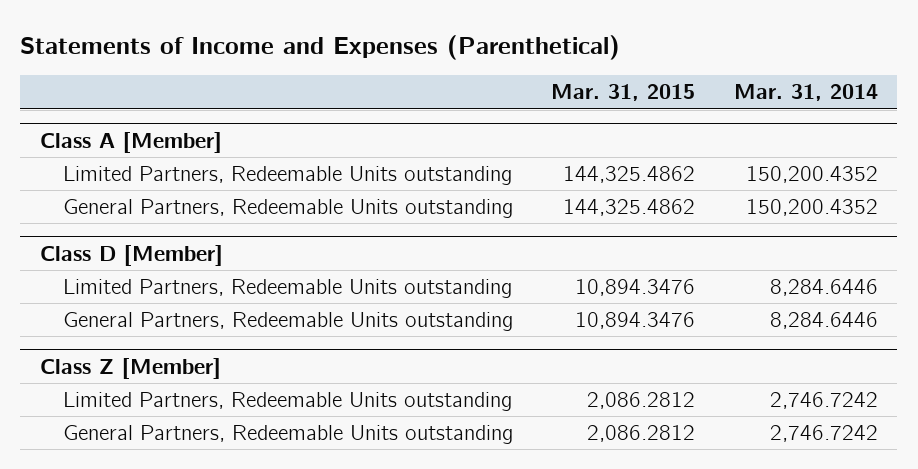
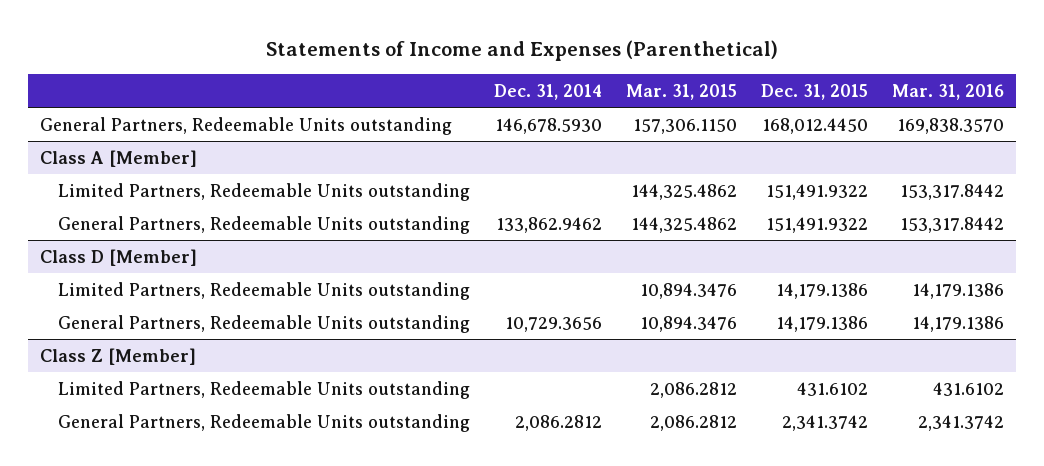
- | Mar. 31, 2015 | Mar. 31, 2014
+ | Dec. 31, 2014 | Mar. 31, 2015 | Dec. 31, 2015 | Mar. 31, 2016
+ General Partners, Redeemable Units outstanding | 146,678.5930 | 157,306.1150 | 168,012.4450 | 169,838.3570

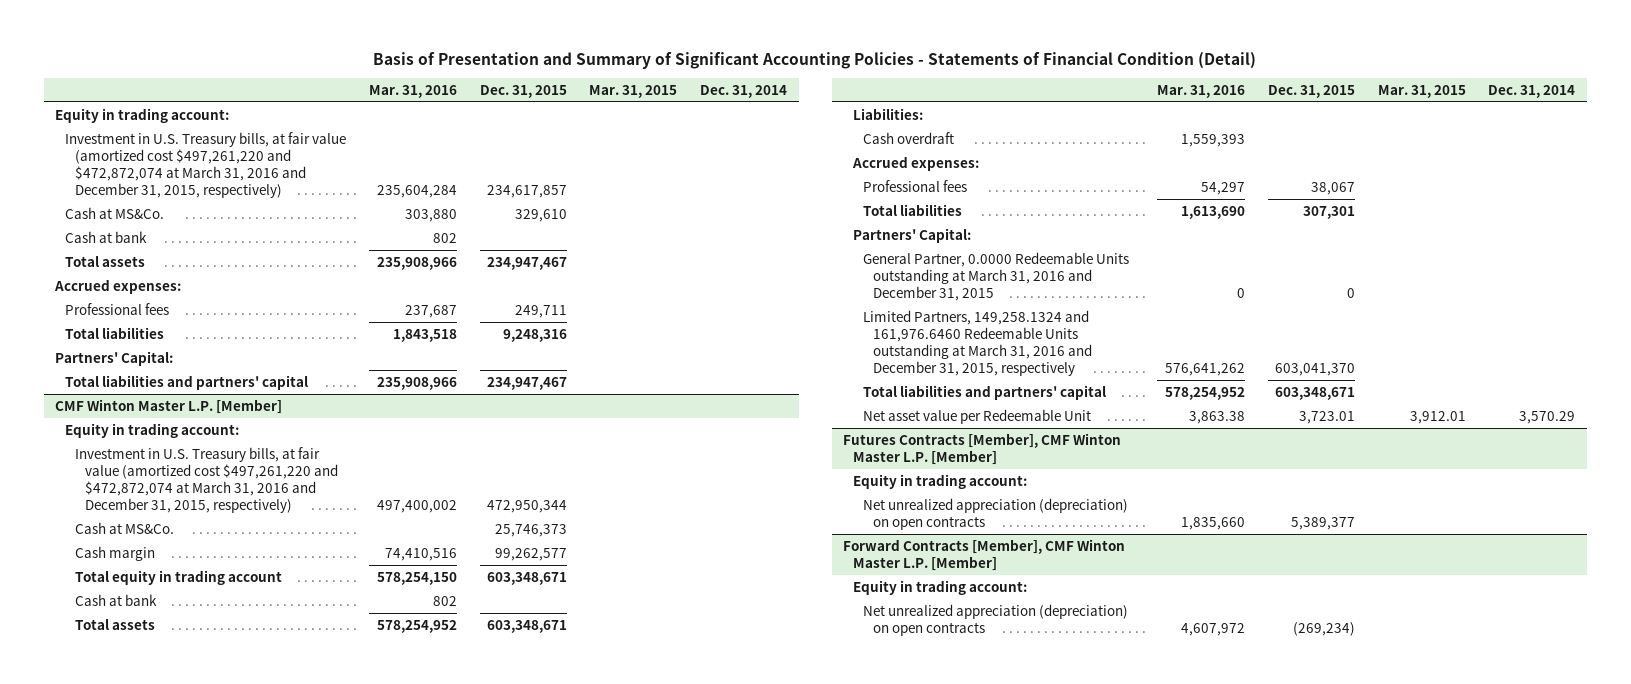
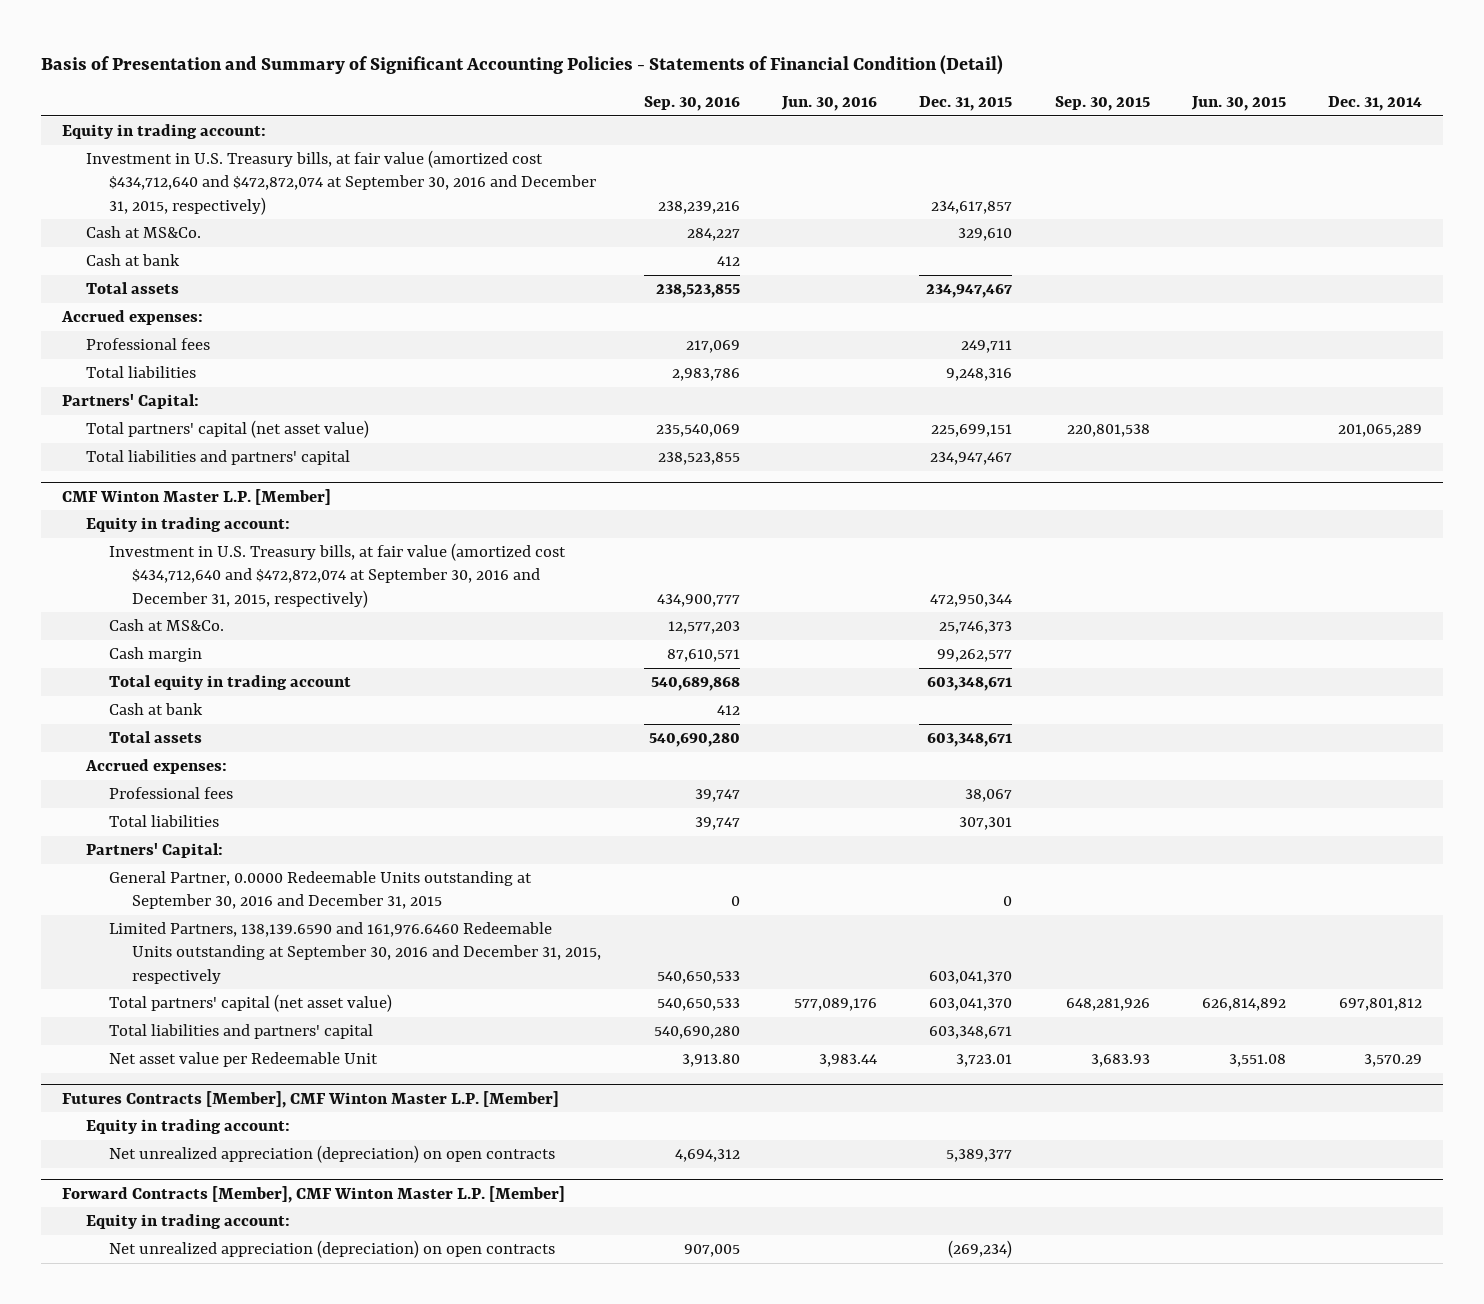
- | Mar. 31, 2016 | Dec. 31, 2015 | Mar. 31, 2015 | Dec. 31, 2014
+ | Sep. 30, 2016 | Jun. 30, 2016 | Dec. 31, 2015 | Sep. 30, 2015 | Jun. 30, 2015 | Dec. 31, 2014
- Investment in U.S. Treasury bills, at fair value (amortized cost $497,261,220 and $472,872,074 at March 31, 2016 and December 31, 2015, respectively) | 235,604,284 | 234,617,857 | |
+ Investment in U.S. Treasury bills, at fair value (amortized cost $434,712,640 and $472,872,074 at September 30, 2016 and December 31, 2015, respectively) | 238,239,216 | | 234,617,857 | | |
+ Total partners' capital (net asset value) | 235,540,069 | | 225,699,151 | 220,801,538 | | 201,065,289
@ CMF Winton Master L.P. [Member]
- Investment in U.S. Treasury bills, at fair value (amortized cost $497,261,220 and $472,872,074 at March 31, 2016 and December 31, 2015, respectively) | 497,400,002 | 472,950,344 | |
+ Investment in U.S. Treasury bills, at fair value (amortized cost $434,712,640 and $472,872,074 at September 30, 2016 and December 31, 2015, respectively) | 434,900,777 | | 472,950,344 | | |
- Liabilities:
- Cash overdraft | 1,559,393 | | |
- General Partner, 0.0000 Redeemable Units outstanding at March 31, 2016 and December 31, 2015 | 0 | 0 | |
- Limited Partners, 149,258.1324 and 161,976.6460 Redeemable Units outstanding at March 31, 2016 and December 31, 2015, respectively | 576,641,262 | 603,041,370 | |
+ General Partner, 0.0000 Redeemable Units outstanding at September 30, 2016 and December 31, 2015 | 0 | | 0 | | |
+ Limited Partners, 138,139.6590 and 161,976.6460 Redeemable Units outstanding at September 30, 2016 and December 31, 2015, respectively | 540,650,533 | | 603,041,370 | | |
+ Total partners' capital (net asset value) | 540,650,533 | 577,089,176 | 603,041,370 | 648,281,926 | 626,814,892 | 697,801,812

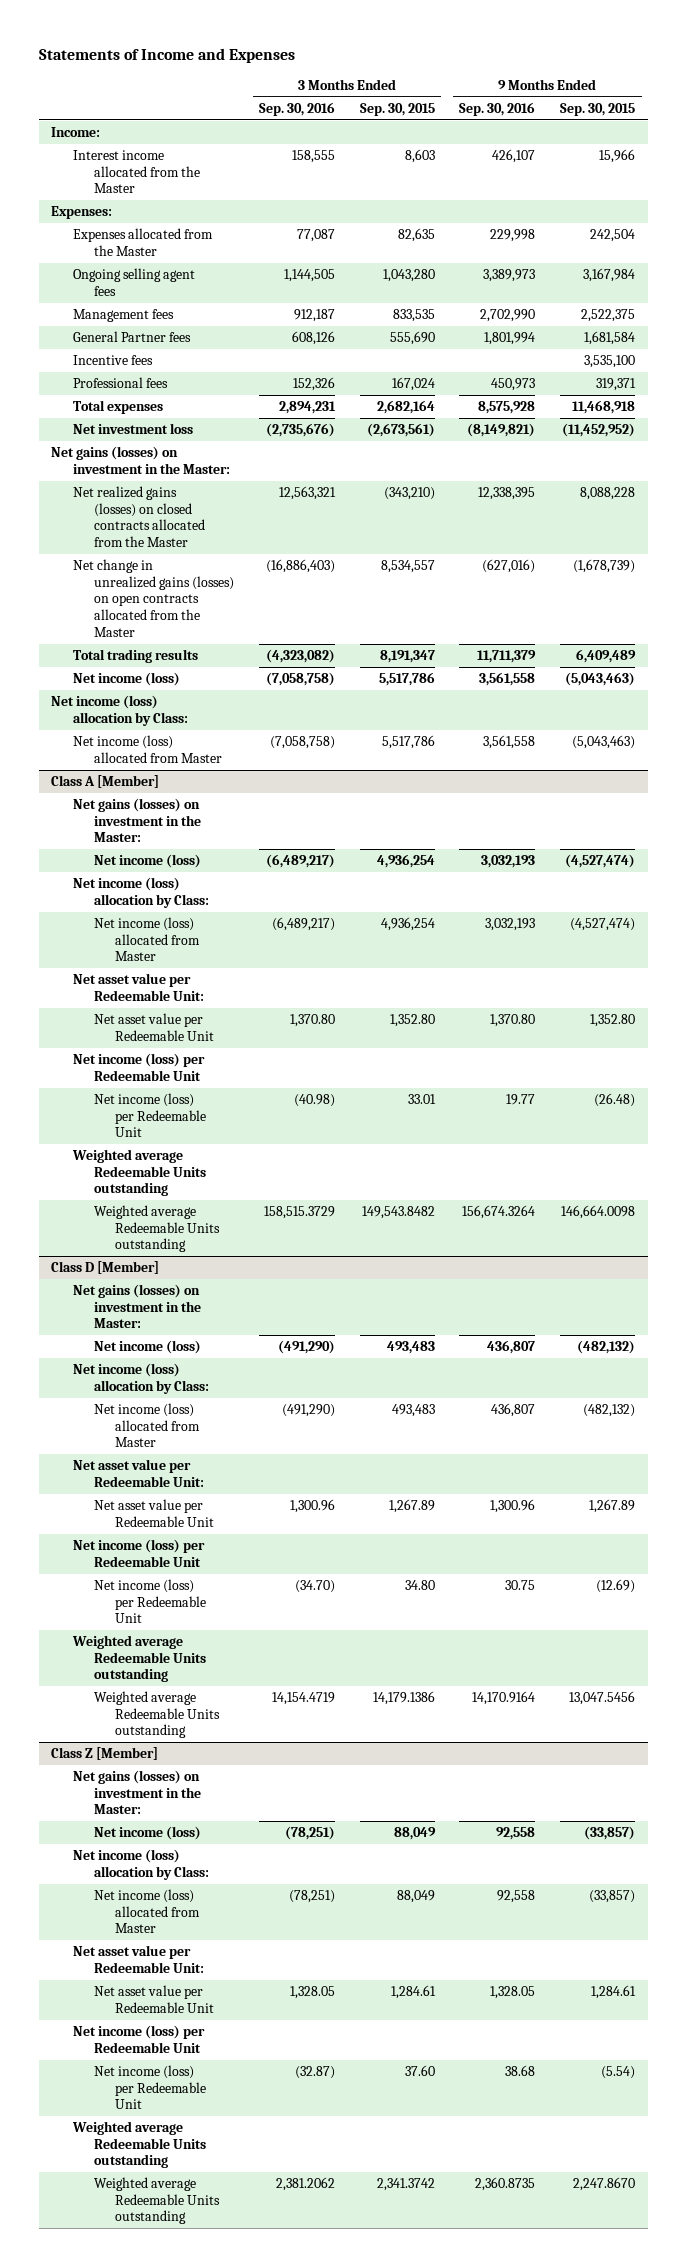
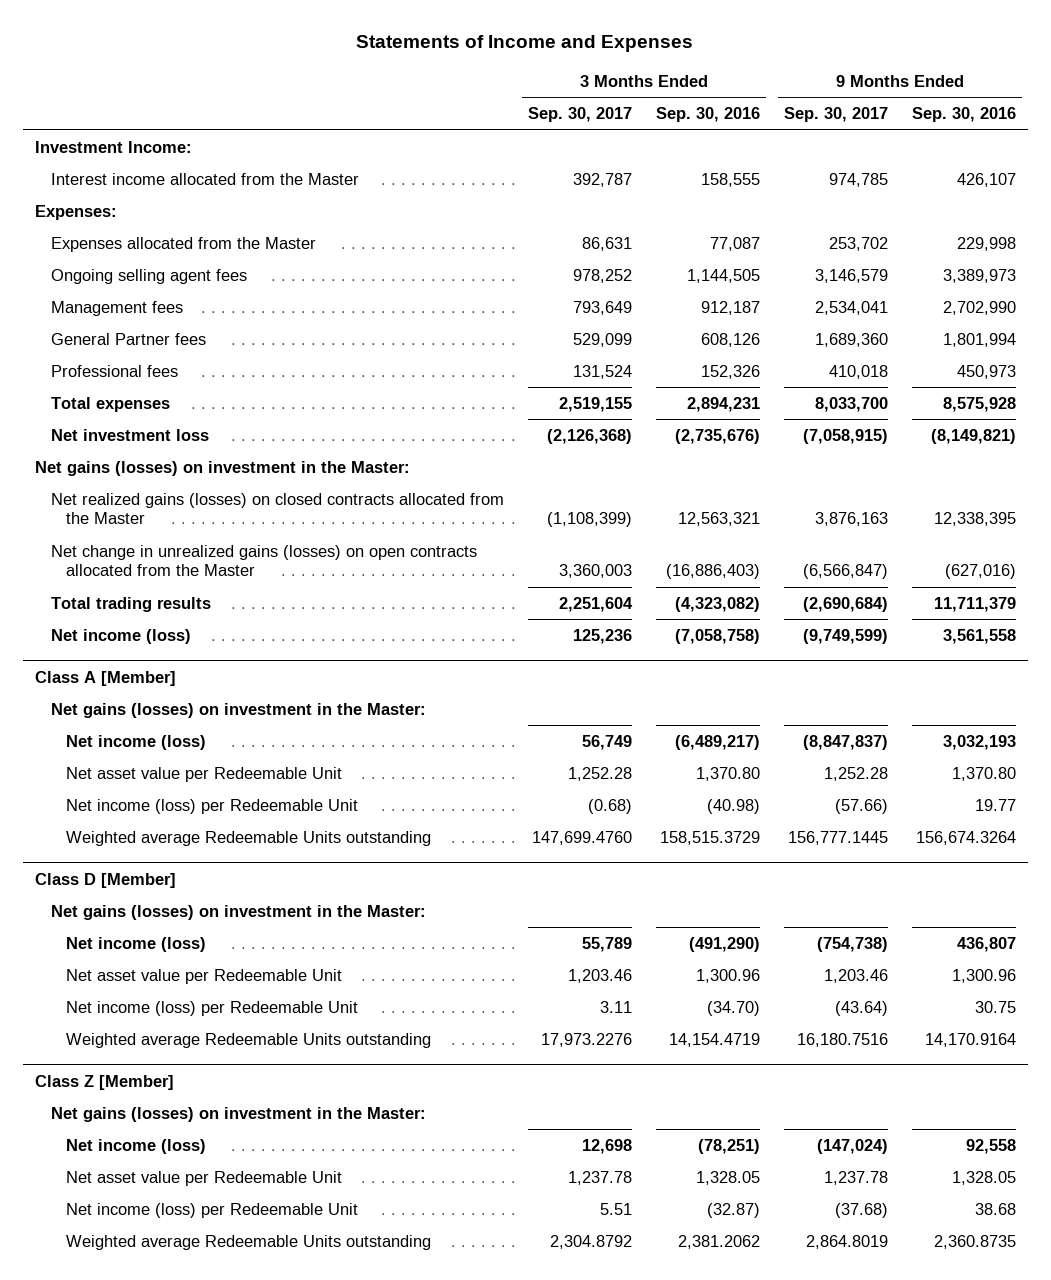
- | 3 Months Ended Sep. 30, 2016 | 3 Months Ended Sep. 30, 2015 | 9 Months Ended Sep. 30, 2016 | 9 Months Ended Sep. 30, 2015
+ | 3 Months Ended Sep. 30, 2017 | 3 Months Ended Sep. 30, 2016 | 9 Months Ended Sep. 30, 2017 | 9 Months Ended Sep. 30, 2016
- Income:
+ Investment Income:
- Incentive fees | | | | 3,535,100
- Net income (loss) allocation by Class:
- Net income (loss) allocated from Master | (7,058,758) | 5,517,786 | 3,561,558 | (5,043,463)
@ Class A [Member]
- Net income (loss) allocation by Class:
- Net income (loss) allocated from Master | (6,489,217) | 4,936,254 | 3,032,193 | (4,527,474)
- Net asset value per Redeemable Unit:
- Net income (loss) per Redeemable Unit
- Weighted average Redeemable Units outstanding
@ Class D [Member]
- Net income (loss) allocation by Class:
- Net income (loss) allocated from Master | (491,290) | 493,483 | 436,807 | (482,132)
- Net asset value per Redeemable Unit:
- Net income (loss) per Redeemable Unit
- Weighted average Redeemable Units outstanding
@ Class Z [Member]
- Net income (loss) allocation by Class:
- Net income (loss) allocated from Master | (78,251) | 88,049 | 92,558 | (33,857)
- Net asset value per Redeemable Unit:
- Net income (loss) per Redeemable Unit
- Weighted average Redeemable Units outstanding

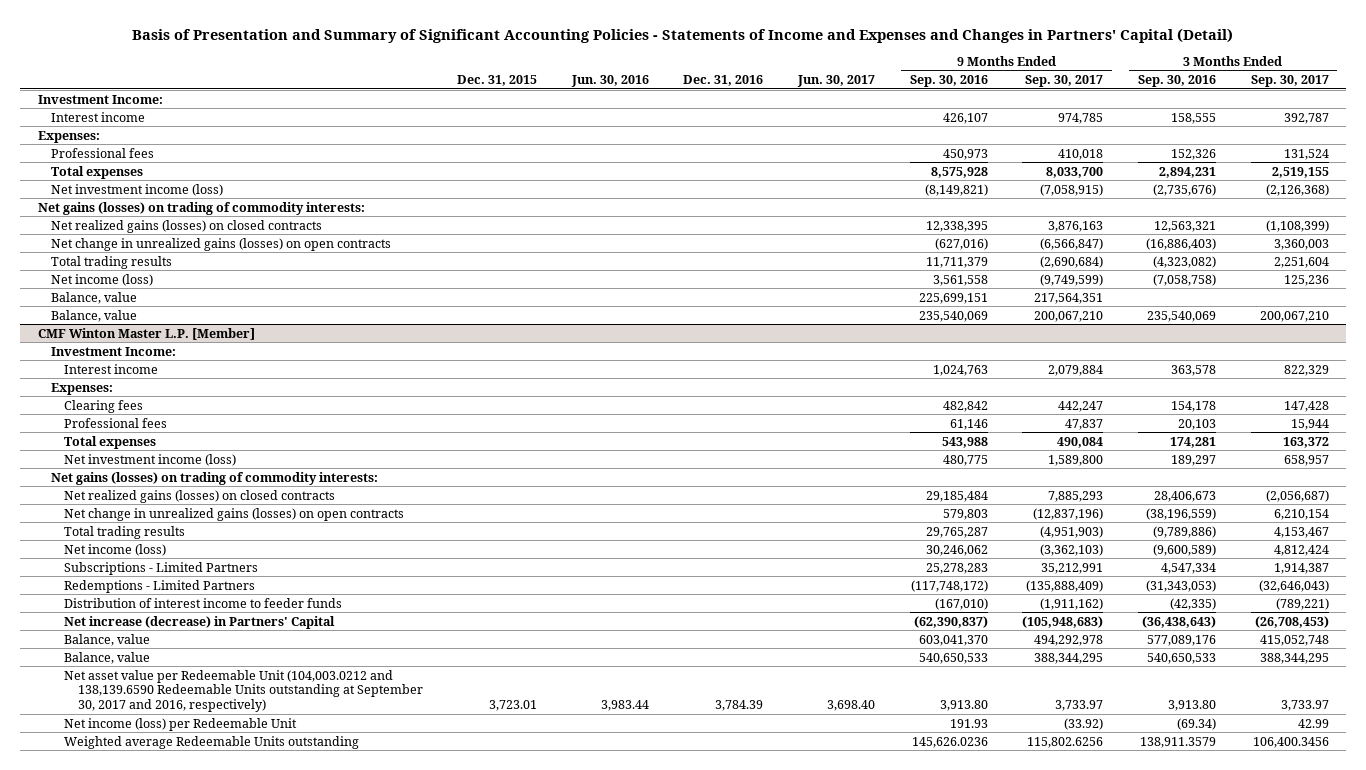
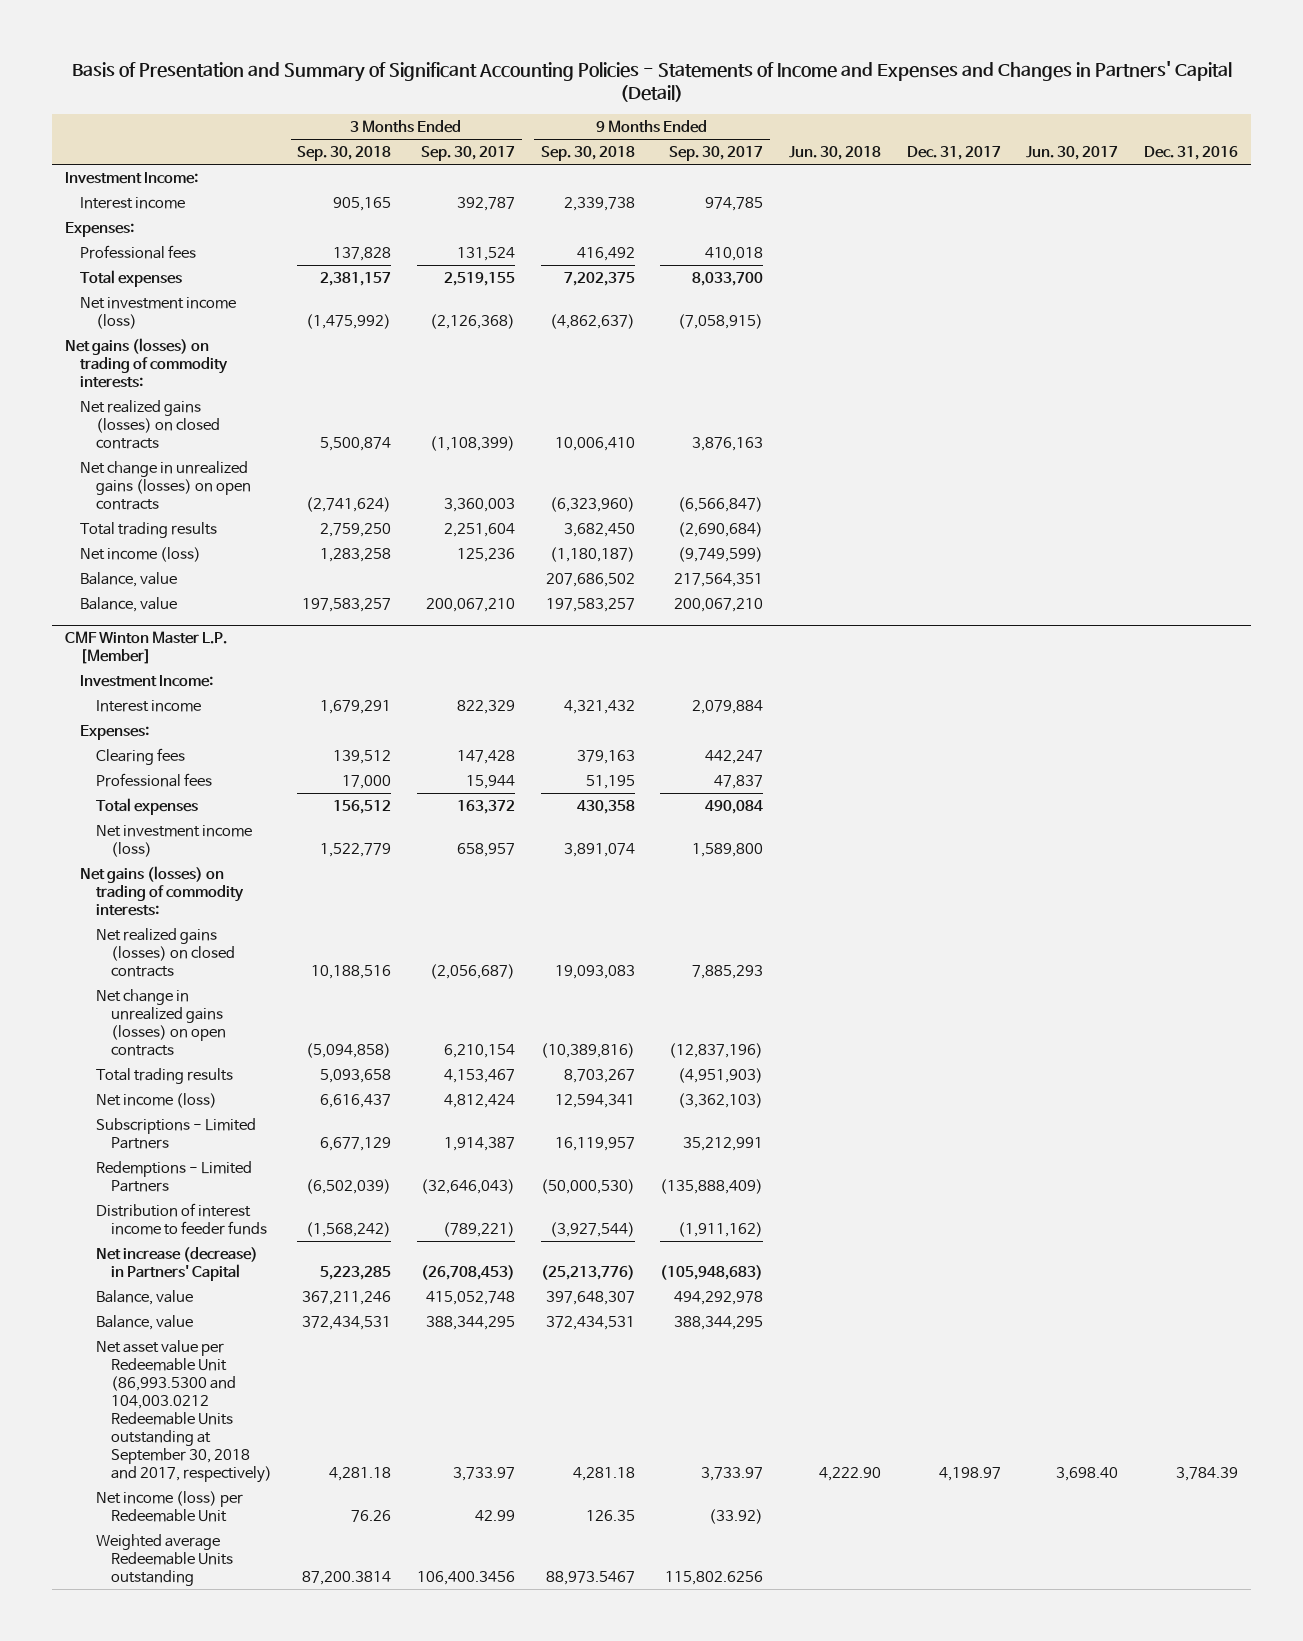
- | Dec. 31, 2015 | Jun. 30, 2016 | Dec. 31, 2016 | Jun. 30, 2017 | 9 Months Ended Sep. 30, 2016 | 9 Months Ended Sep. 30, 2017 | 3 Months Ended Sep. 30, 2016 | 3 Months Ended Sep. 30, 2017
+ | 3 Months Ended Sep. 30, 2018 | 3 Months Ended Sep. 30, 2017 | 9 Months Ended Sep. 30, 2018 | 9 Months Ended Sep. 30, 2017 | Jun. 30, 2018 | Dec. 31, 2017 | Jun. 30, 2017 | Dec. 31, 2016
@ CMF Winton Master L.P. [Member]
- Net asset value per Redeemable Unit (104,003.0212 and 138,139.6590 Redeemable Units outstanding at September 30, 2017 and 2016, respectively) | 3,723.01 | 3,983.44 | 3,784.39 | 3,698.40 | 3,913.80 | 3,733.97 | 3,913.80 | 3,733.97
+ Net asset value per Redeemable Unit (86,993.5300 and 104,003.0212 Redeemable Units outstanding at September 30, 2018 and 2017, respectively) | 4,281.18 | 3,733.97 | 4,281.18 | 3,733.97 | 4,222.90 | 4,198.97 | 3,698.40 | 3,784.39

